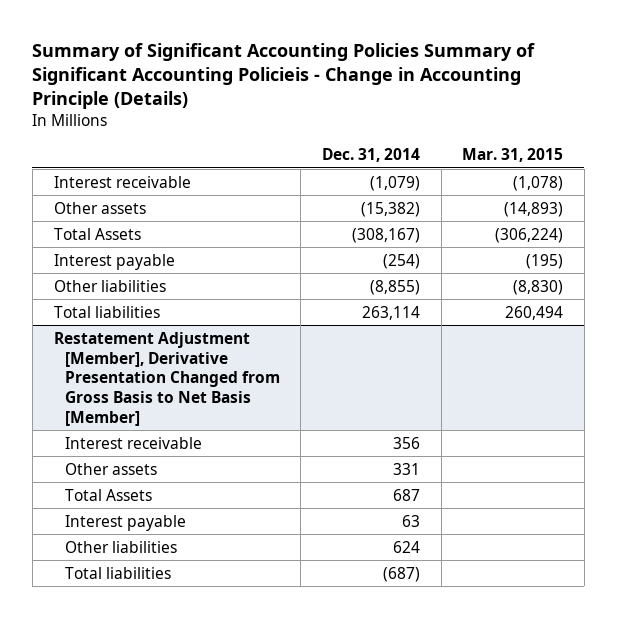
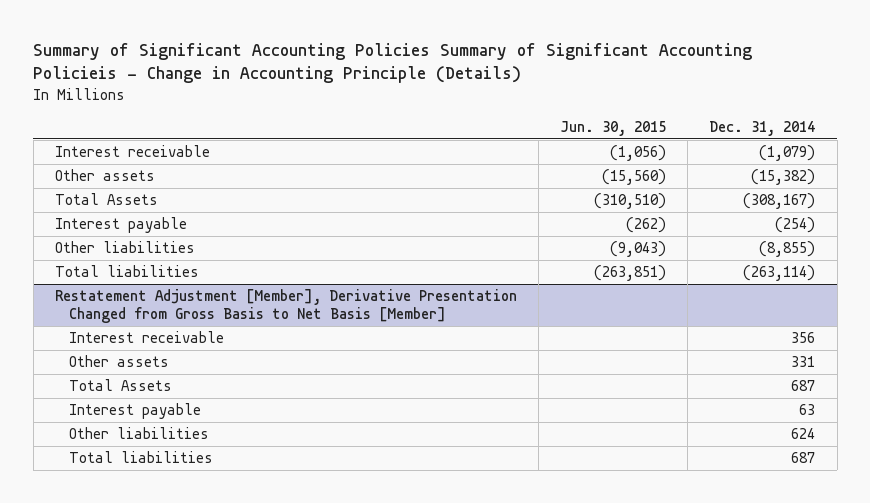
- | Dec. 31, 2014 | Mar. 31, 2015
+ | Jun. 30, 2015 | Dec. 31, 2014
- Total liabilities | 263,114 | 260,494
+ Total liabilities | (263,851) | (263,114)
@ Restatement Adjustment [Member], Derivative Presentation Changed from Gross Basis to Net Basis [Member]
- Total liabilities | (687) |
+ Total liabilities | | 687

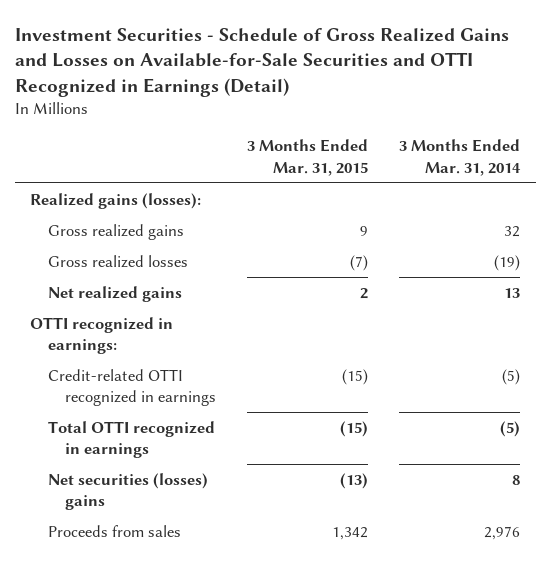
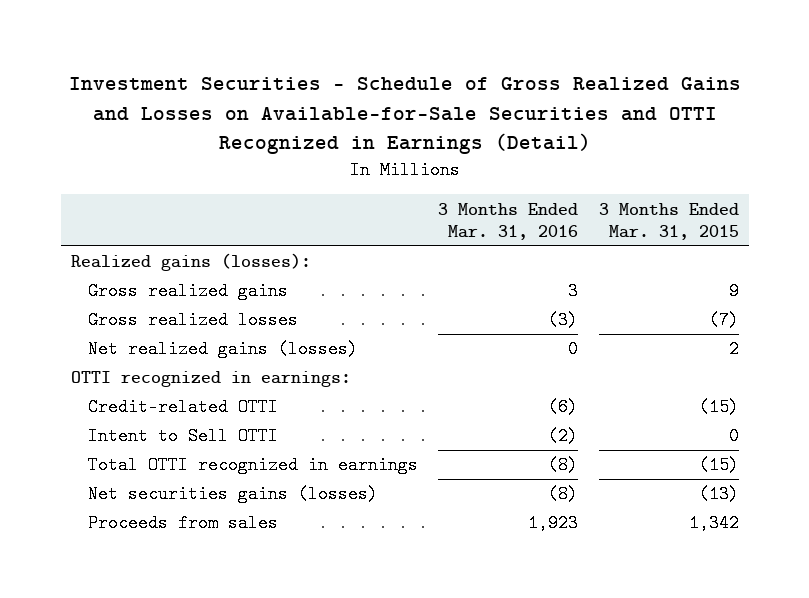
- | 3 Months Ended Mar. 31, 2015 | 3 Months Ended Mar. 31, 2014
+ | 3 Months Ended Mar. 31, 2016 | 3 Months Ended Mar. 31, 2015
- Net realized gains | 2 | 13
+ Net realized gains (losses) | 0 | 2
- Credit-related OTTI recognized in earnings | (15) | (5)
+ Credit-related OTTI | (6) | (15)
+ Intent to Sell OTTI | (2) | 0
- Net securities (losses) gains | (13) | 8
+ Net securities gains (losses) | (8) | (13)

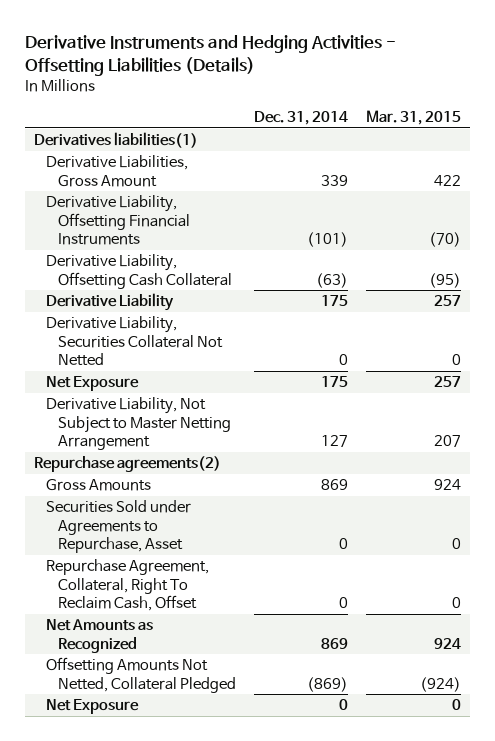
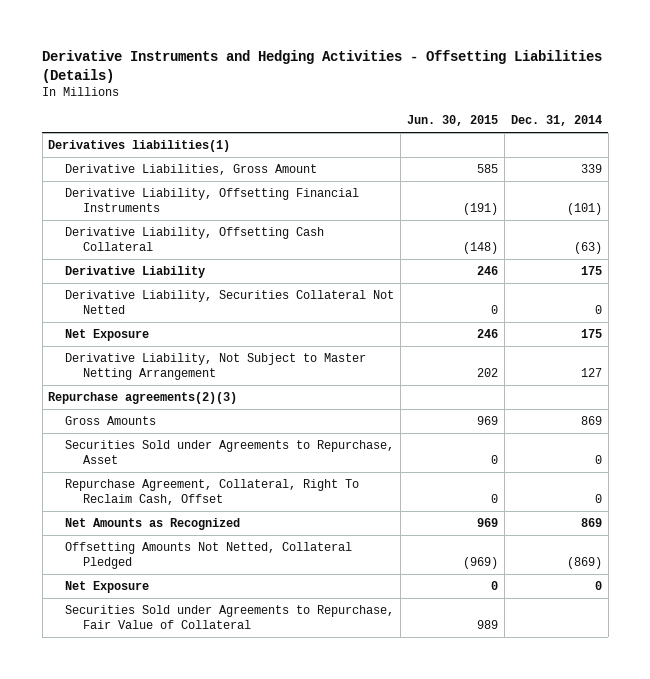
- | Dec. 31, 2014 | Mar. 31, 2015
+ | Jun. 30, 2015 | Dec. 31, 2014
- Repurchase agreements(2)
+ Repurchase agreements(2)(3)
+ Securities Sold under Agreements to Repurchase, Fair Value of Collateral | 989 |

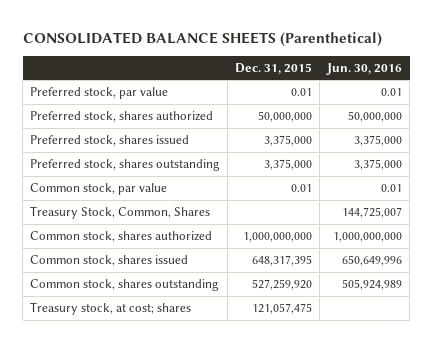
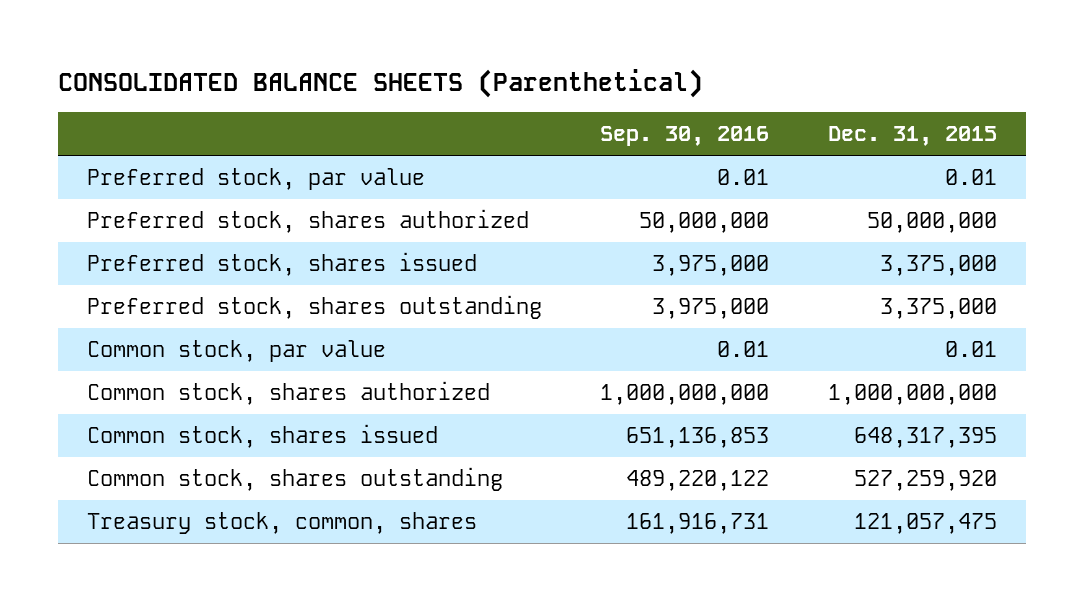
- | Dec. 31, 2015 | Jun. 30, 2016
+ | Sep. 30, 2016 | Dec. 31, 2015
- Treasury Stock, Common, Shares | | 144,725,007
- Treasury stock, at cost; shares | 121,057,475 |
+ Treasury stock, common, shares | 161,916,731 | 121,057,475

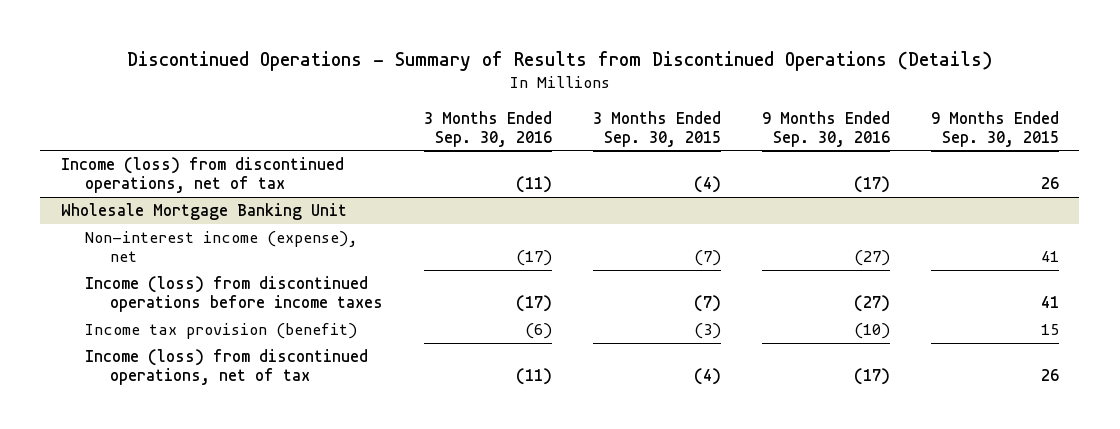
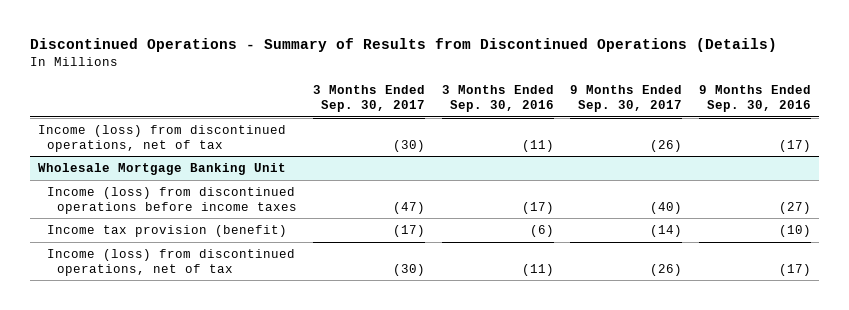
- | 3 Months Ended Sep. 30, 2016 | 3 Months Ended Sep. 30, 2015 | 9 Months Ended Sep. 30, 2016 | 9 Months Ended Sep. 30, 2015
+ | 3 Months Ended Sep. 30, 2017 | 3 Months Ended Sep. 30, 2016 | 9 Months Ended Sep. 30, 2017 | 9 Months Ended Sep. 30, 2016
@ Wholesale Mortgage Banking Unit
- Non-interest income (expense), net | (17) | (7) | (27) | 41

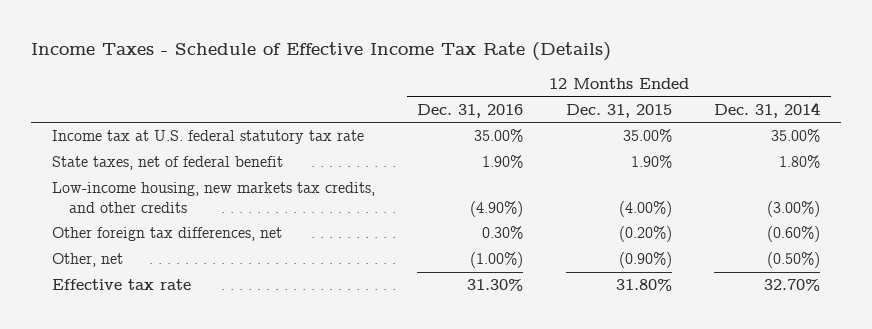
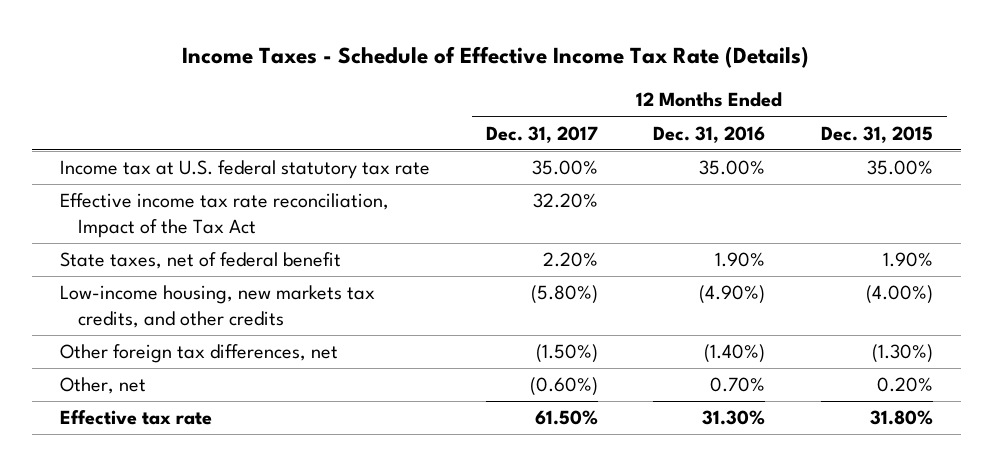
- | 12 Months Ended Dec. 31, 2016 | 12 Months Ended Dec. 31, 2015 | 12 Months Ended Dec. 31, 2014
+ | 12 Months Ended Dec. 31, 2017 | 12 Months Ended Dec. 31, 2016 | 12 Months Ended Dec. 31, 2015
+ Effective income tax rate reconciliation, Impact of the Tax Act | 32.20% | |
- Other foreign tax differences, net | 0.30% | (0.20%) | (0.60%)
- Other, net | (1.00%) | (0.90%) | (0.50%)
+ Other foreign tax differences, net | (1.50%) | (1.40%) | (1.30%)
+ Other, net | (0.60%) | 0.70% | 0.20%

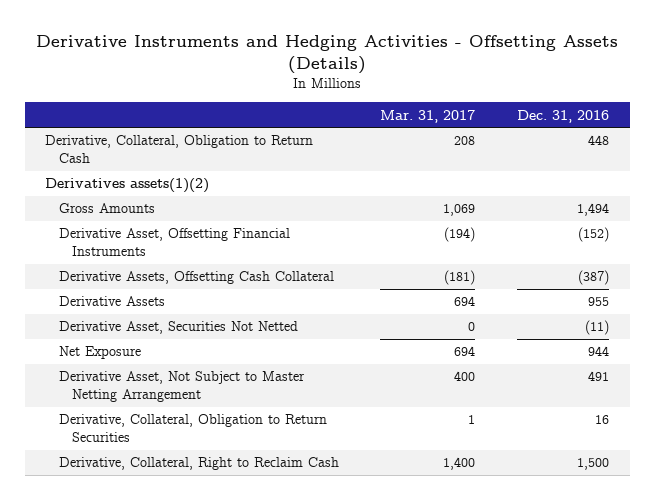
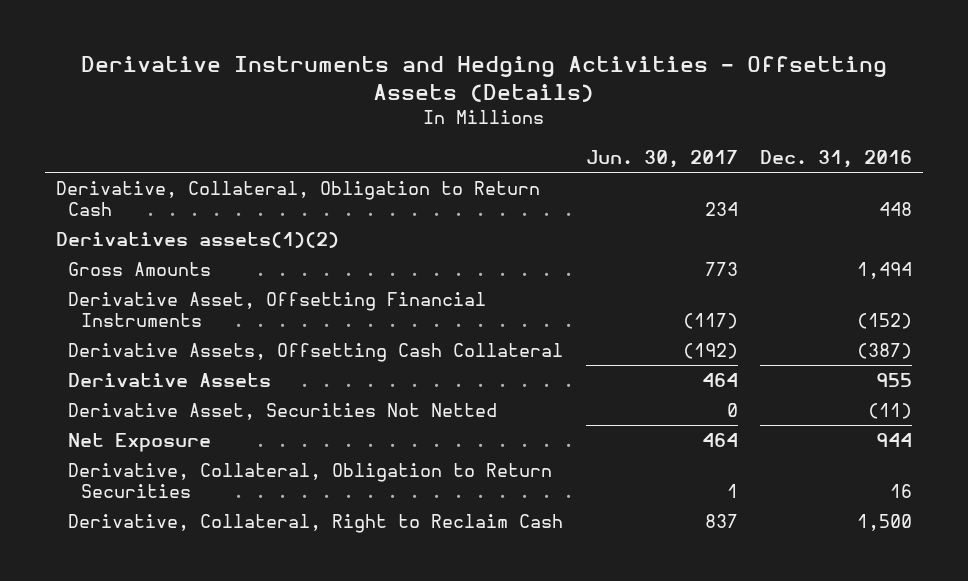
- | Mar. 31, 2017 | Dec. 31, 2016
+ | Jun. 30, 2017 | Dec. 31, 2016
- Derivative Asset, Not Subject to Master Netting Arrangement | 400 | 491

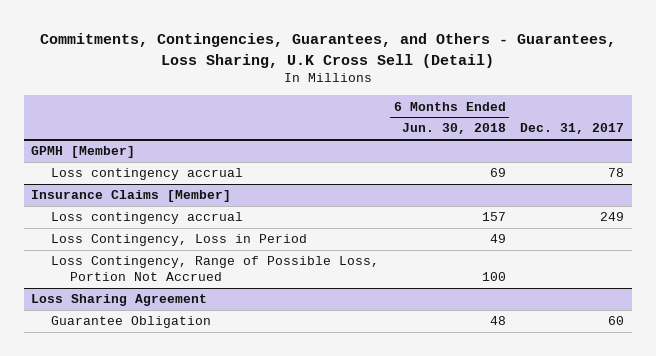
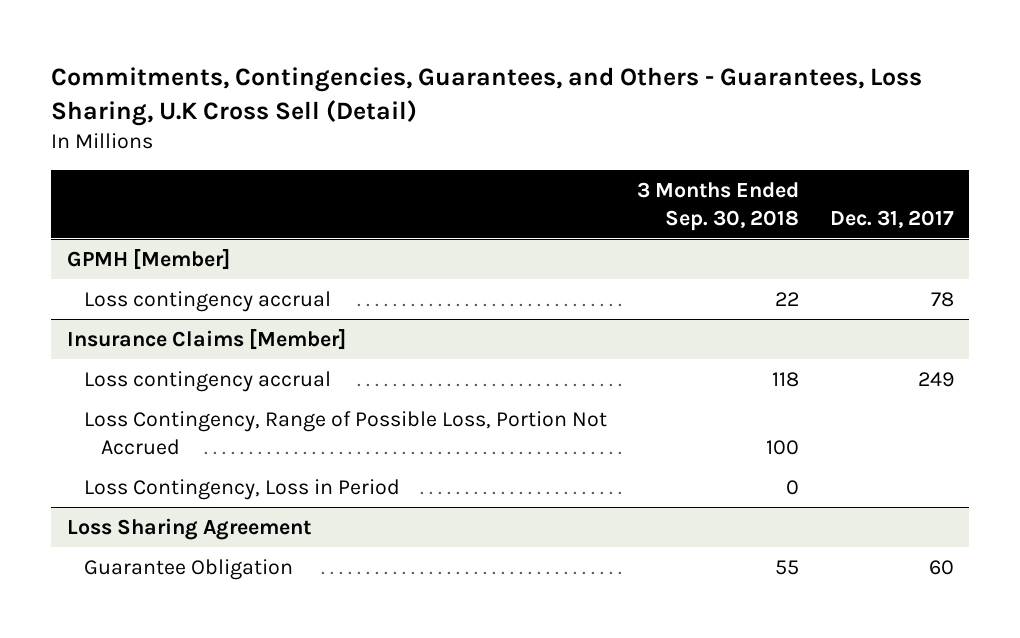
- | 6 Months Ended Jun. 30, 2018 | Dec. 31, 2017
+ | 3 Months Ended Sep. 30, 2018 | Dec. 31, 2017
@ Insurance Claims [Member]
moved down: Loss Contingency, Loss in Period | 0 |

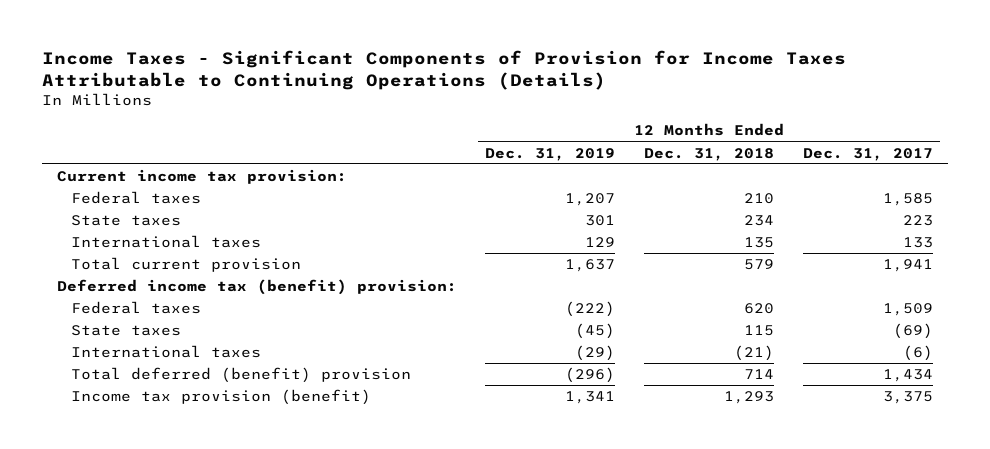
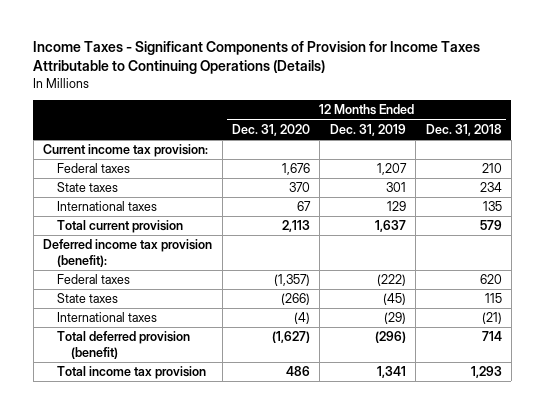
- | 12 Months Ended Dec. 31, 2019 | 12 Months Ended Dec. 31, 2018 | 12 Months Ended Dec. 31, 2017
+ | 12 Months Ended Dec. 31, 2020 | 12 Months Ended Dec. 31, 2019 | 12 Months Ended Dec. 31, 2018
- Deferred income tax (benefit) provision:
+ Deferred income tax provision (benefit):
- Total deferred (benefit) provision | (296) | 714 | 1,434
- Income tax provision (benefit) | 1,341 | 1,293 | 3,375
+ Total deferred provision (benefit) | (1,627) | (296) | 714
+ Total income tax provision | 486 | 1,341 | 1,293

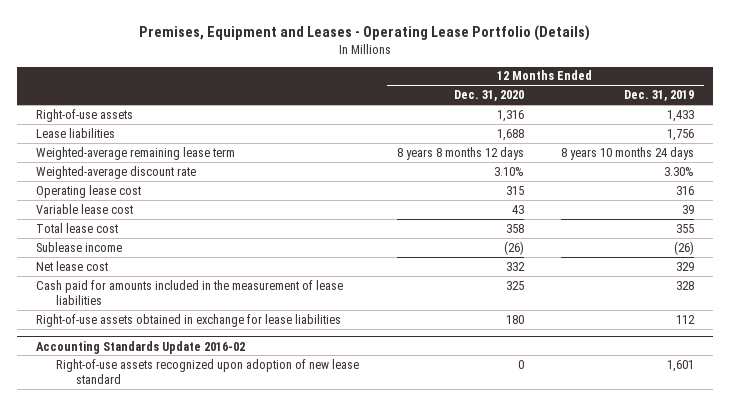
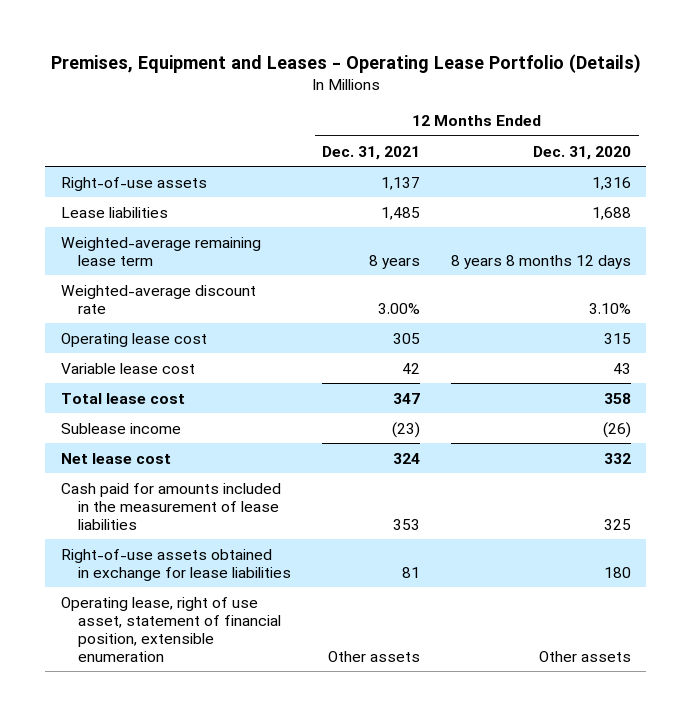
- | 12 Months Ended Dec. 31, 2020 | 12 Months Ended Dec. 31, 2019
+ | 12 Months Ended Dec. 31, 2021 | 12 Months Ended Dec. 31, 2020
- Accounting Standards Update 2016-02
- Right-of-use assets recognized upon adoption of new lease standard | 0 | 1,601
+ Operating lease, right of use asset, statement of financial position, extensible enumeration | Other assets | Other assets

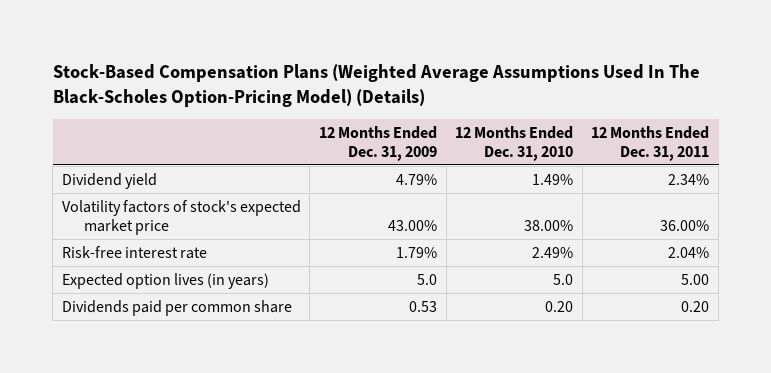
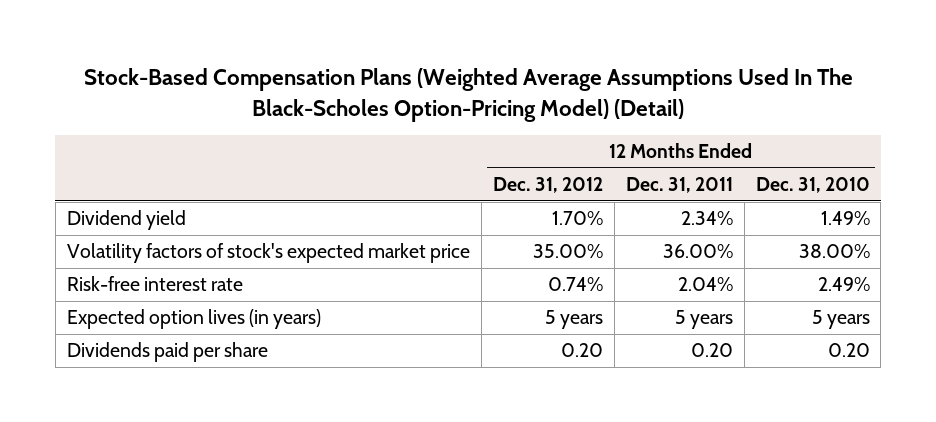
- Stock-Based Compensation Plans (Weighted Average Assumptions Used In The Black-Scholes Option-Pricing Model) (Details)
+ Stock-Based Compensation Plans (Weighted Average Assumptions Used In The Black-Scholes Option-Pricing Model) (Detail)
- | 12 Months Ended Dec. 31, 2009 | 12 Months Ended Dec. 31, 2010 | 12 Months Ended Dec. 31, 2011
+ | 12 Months Ended Dec. 31, 2012 | 12 Months Ended Dec. 31, 2011 | 12 Months Ended Dec. 31, 2010
- Expected option lives (in years) | 5.0 | 5.0 | 5.00
- Dividends paid per common share | 0.53 | 0.20 | 0.20
+ Expected option lives (in years) | 5 years | 5 years | 5 years
+ Dividends paid per share | 0.20 | 0.20 | 0.20

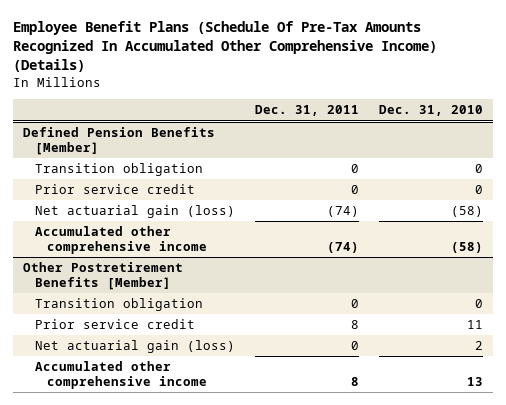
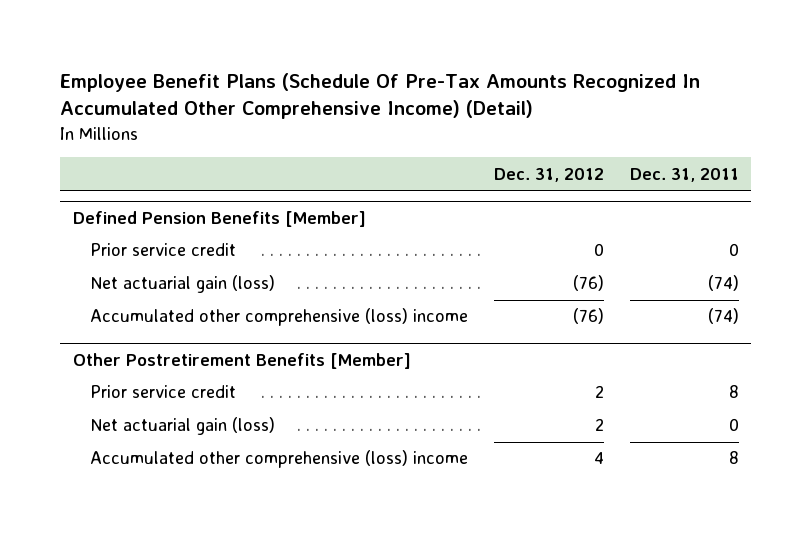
- Employee Benefit Plans (Schedule Of Pre-Tax Amounts Recognized In Accumulated Other Comprehensive Income) (Details)
+ Employee Benefit Plans (Schedule Of Pre-Tax Amounts Recognized In Accumulated Other Comprehensive Income) (Detail)
- | Dec. 31, 2011 | Dec. 31, 2010
+ | Dec. 31, 2012 | Dec. 31, 2011
@ Defined Pension Benefits [Member]
- Transition obligation | 0 | 0
- Accumulated other comprehensive income | (74) | (58)
+ Accumulated other comprehensive (loss) income | (76) | (74)
@ Other Postretirement Benefits [Member]
- Transition obligation | 0 | 0
- Accumulated other comprehensive income | 8 | 13
+ Accumulated other comprehensive (loss) income | 4 | 8

